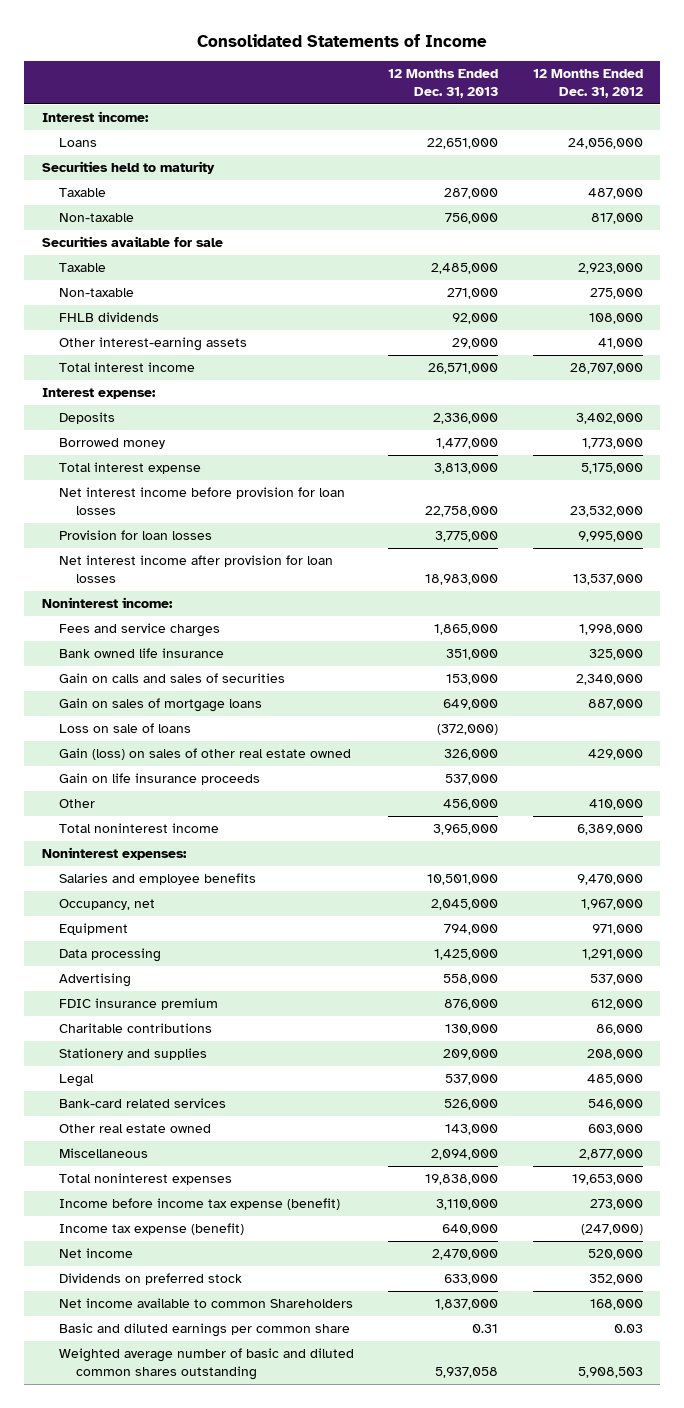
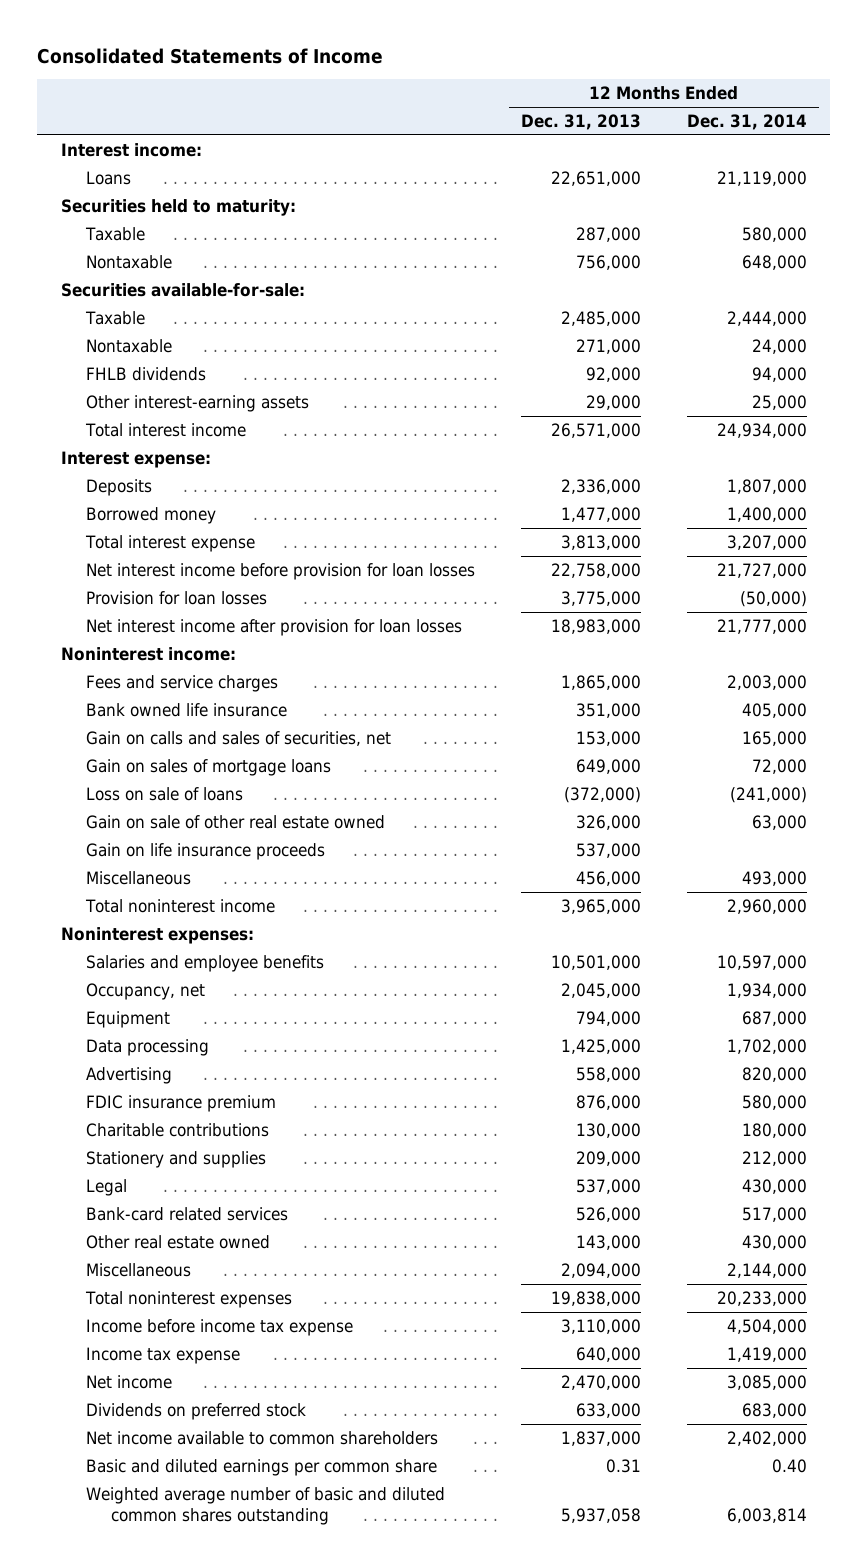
- | 12 Months Ended Dec. 31, 2013 | 12 Months Ended Dec. 31, 2012
+ | 12 Months Ended Dec. 31, 2013 | 12 Months Ended Dec. 31, 2014
- Securities held to maturity
+ Securities held to maturity:
- Non-taxable | 756,000 | 817,000
- Securities available for sale
+ Nontaxable | 756,000 | 648,000
+ Securities available-for-sale:
- Non-taxable | 271,000 | 275,000
+ Nontaxable | 271,000 | 24,000
- Gain on calls and sales of securities | 153,000 | 2,340,000
+ Gain on calls and sales of securities, net | 153,000 | 165,000
- Gain (loss) on sales of other real estate owned | 326,000 | 429,000
+ Gain on sale of other real estate owned | 326,000 | 63,000
- Other | 456,000 | 410,000
+ Miscellaneous | 456,000 | 493,000
- Income before income tax expense (benefit) | 3,110,000 | 273,000
- Income tax expense (benefit) | 640,000 | (247,000)
+ Income before income tax expense | 3,110,000 | 4,504,000
+ Income tax expense | 640,000 | 1,419,000
- Net income available to common Shareholders | 1,837,000 | 168,000
+ Net income available to common shareholders | 1,837,000 | 2,402,000

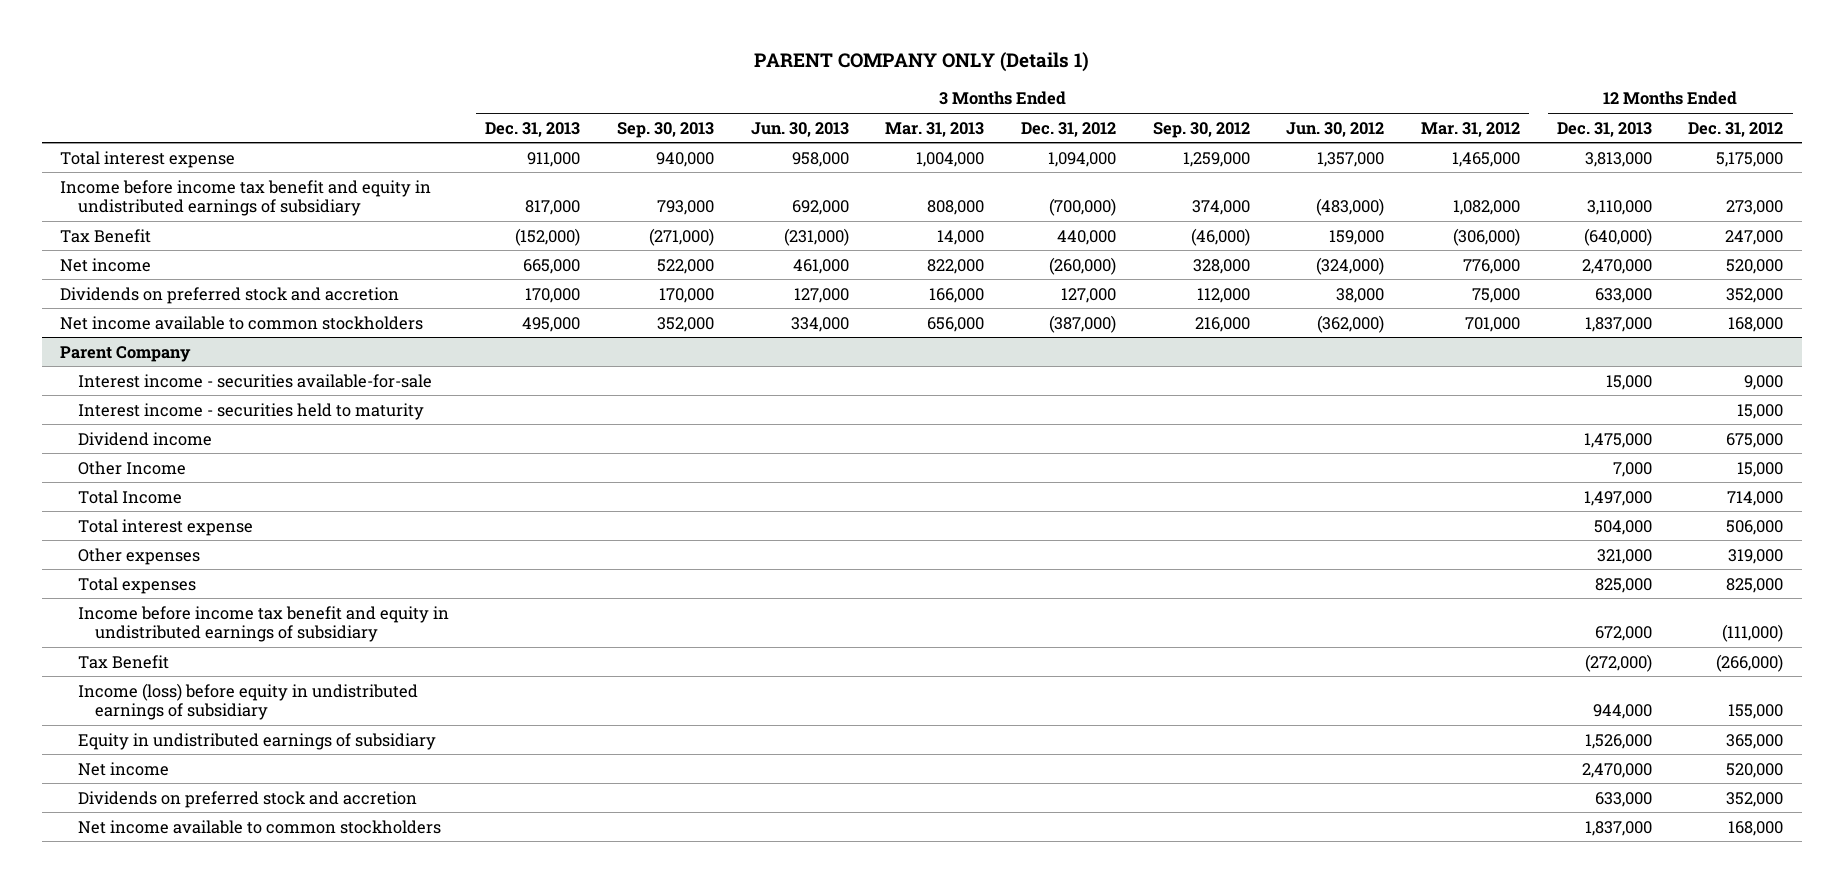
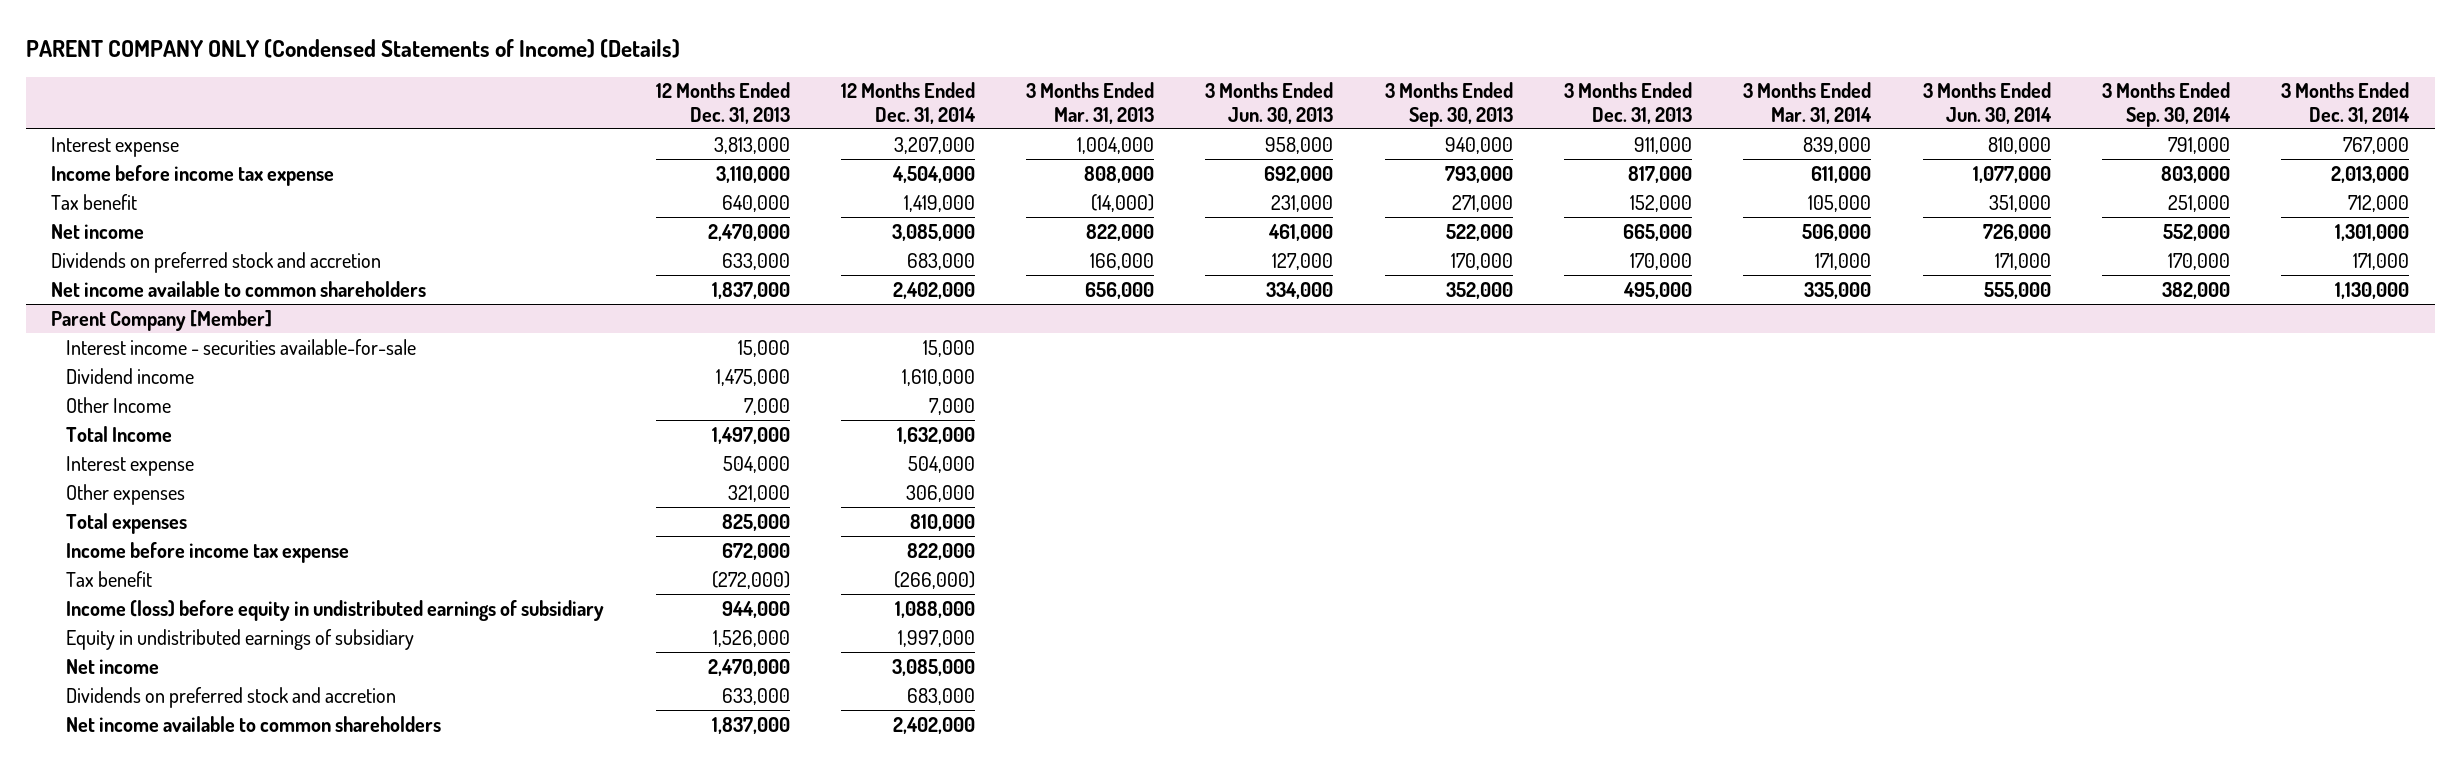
- PARENT COMPANY ONLY (Details 1)
+ PARENT COMPANY ONLY (Condensed Statements of Income) (Details)
- | 3 Months Ended Dec. 31, 2013 | 3 Months Ended Sep. 30, 2013 | 3 Months Ended Jun. 30, 2013 | 3 Months Ended Mar. 31, 2013 | 3 Months Ended Dec. 31, 2012 | 3 Months Ended Sep. 30, 2012 | 3 Months Ended Jun. 30, 2012 | 3 Months Ended Mar. 31, 2012 | 12 Months Ended Dec. 31, 2013 | 12 Months Ended Dec. 31, 2012
+ | 12 Months Ended Dec. 31, 2013 | 12 Months Ended Dec. 31, 2014 | 3 Months Ended Mar. 31, 2013 | 3 Months Ended Jun. 30, 2013 | 3 Months Ended Sep. 30, 2013 | 3 Months Ended Dec. 31, 2013 | 3 Months Ended Mar. 31, 2014 | 3 Months Ended Jun. 30, 2014 | 3 Months Ended Sep. 30, 2014 | 3 Months Ended Dec. 31, 2014
- Total interest expense | 911,000 | 940,000 | 958,000 | 1,004,000 | 1,094,000 | 1,259,000 | 1,357,000 | 1,465,000 | 3,813,000 | 5,175,000
- Income before income tax benefit and equity in undistributed earnings of subsidiary | 817,000 | 793,000 | 692,000 | 808,000 | (700,000) | 374,000 | (483,000) | 1,082,000 | 3,110,000 | 273,000
- Tax Benefit | (152,000) | (271,000) | (231,000) | 14,000 | 440,000 | (46,000) | 159,000 | (306,000) | (640,000) | 247,000
+ Interest expense | 3,813,000 | 3,207,000 | 1,004,000 | 958,000 | 940,000 | 911,000 | 839,000 | 810,000 | 791,000 | 767,000
+ Income before income tax expense | 3,110,000 | 4,504,000 | 808,000 | 692,000 | 793,000 | 817,000 | 611,000 | 1,077,000 | 803,000 | 2,013,000
+ Tax benefit | 640,000 | 1,419,000 | (14,000) | 231,000 | 271,000 | 152,000 | 105,000 | 351,000 | 251,000 | 712,000
- Net income available to common stockholders | 495,000 | 352,000 | 334,000 | 656,000 | (387,000) | 216,000 | (362,000) | 701,000 | 1,837,000 | 168,000
- Parent Company
+ Net income available to common shareholders | 1,837,000 | 2,402,000 | 656,000 | 334,000 | 352,000 | 495,000 | 335,000 | 555,000 | 382,000 | 1,130,000
+ Parent Company [Member]
- Interest income - securities held to maturity | | | | | | | | | | 15,000
- Total interest expense | | | | | | | | | 504,000 | 506,000
+ Interest expense | 504,000 | 504,000 | | | | | | | |
- Income before income tax benefit and equity in undistributed earnings of subsidiary | | | | | | | | | 672,000 | (111,000)
- Tax Benefit | | | | | | | | | (272,000) | (266,000)
+ Income before income tax expense | 672,000 | 822,000 | | | | | | | |
+ Tax benefit | (272,000) | (266,000) | | | | | | | |
- Net income available to common stockholders | | | | | | | | | 1,837,000 | 168,000
+ Net income available to common shareholders | 1,837,000 | 2,402,000 | | | | | | | |

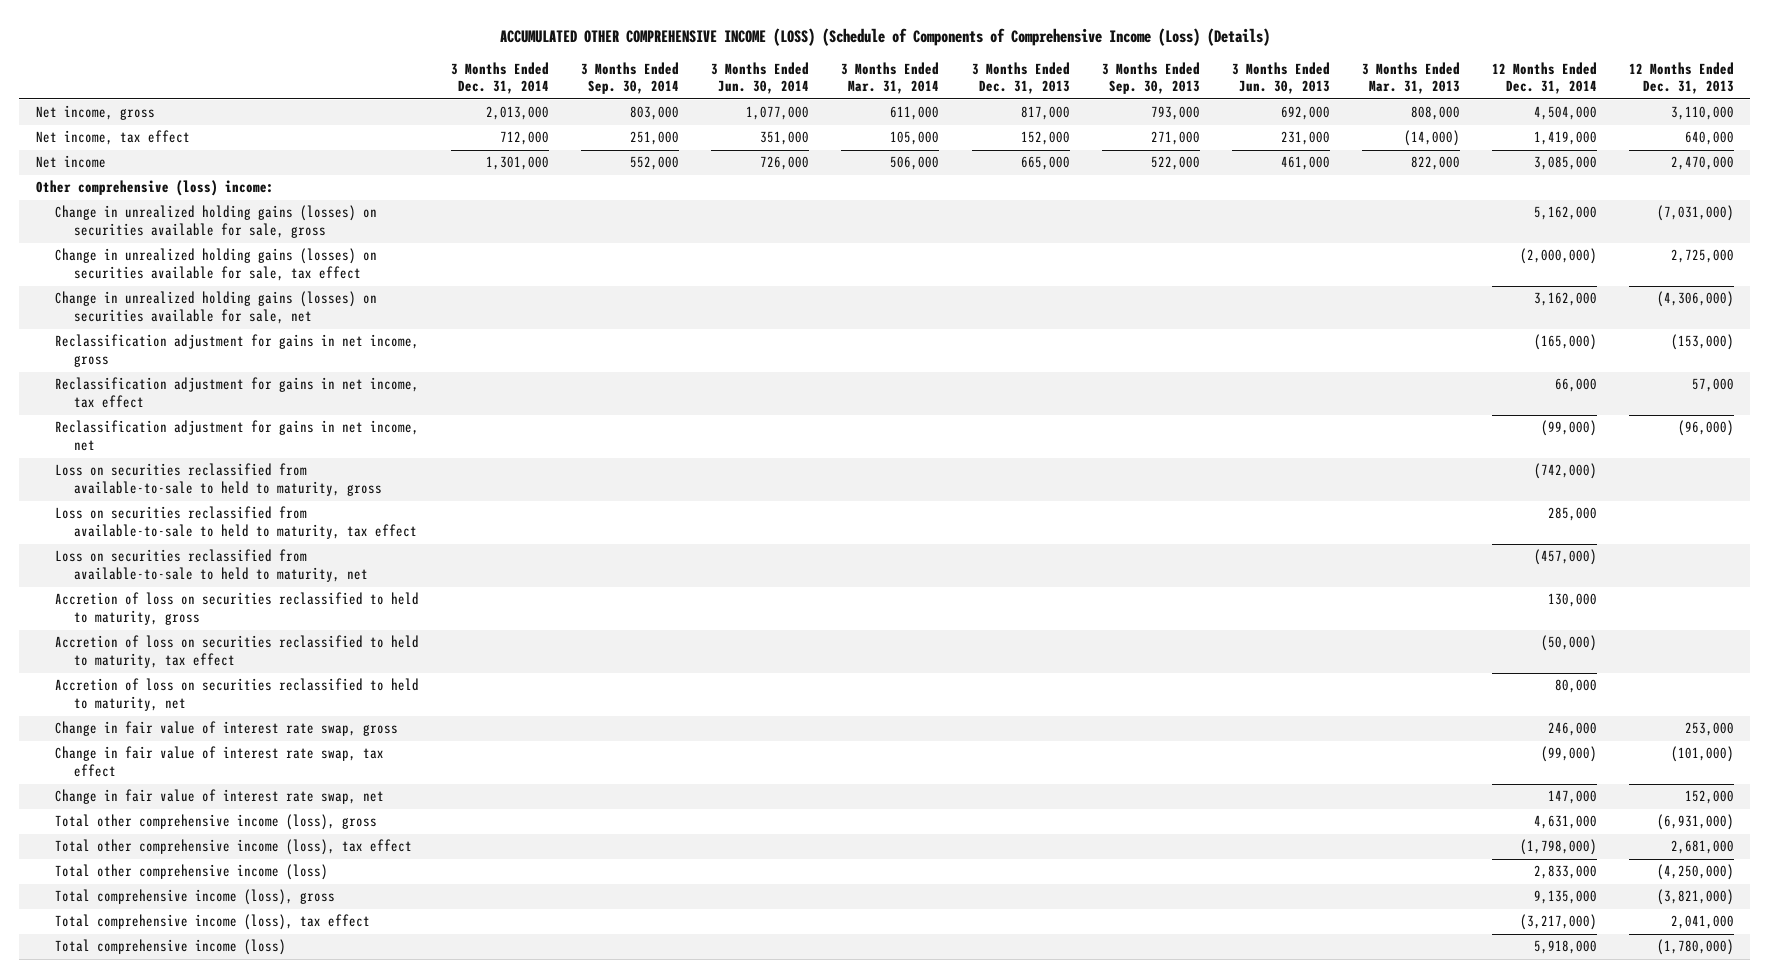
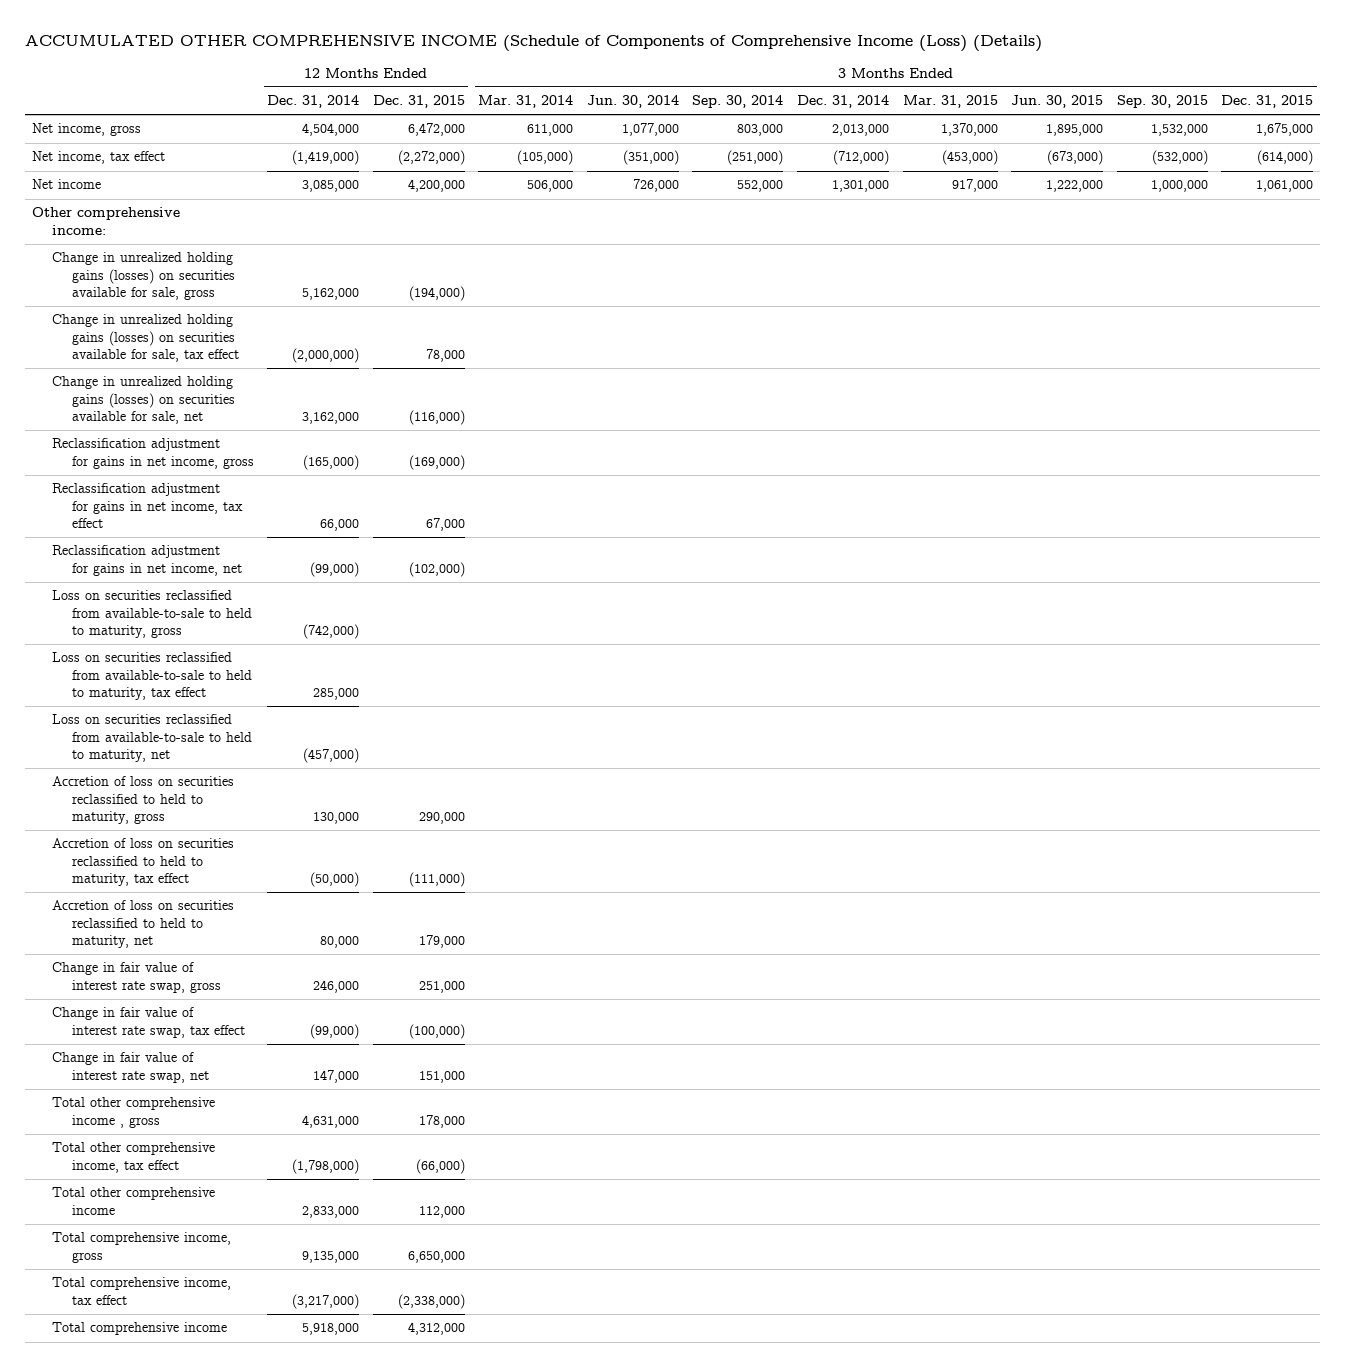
- ACCUMULATED OTHER COMPREHENSIVE INCOME (LOSS) (Schedule of Components of Comprehensive Income (Loss) (Details)
+ ACCUMULATED OTHER COMPREHENSIVE INCOME (Schedule of Components of Comprehensive Income (Loss) (Details)
- | 3 Months Ended Dec. 31, 2014 | 3 Months Ended Sep. 30, 2014 | 3 Months Ended Jun. 30, 2014 | 3 Months Ended Mar. 31, 2014 | 3 Months Ended Dec. 31, 2013 | 3 Months Ended Sep. 30, 2013 | 3 Months Ended Jun. 30, 2013 | 3 Months Ended Mar. 31, 2013 | 12 Months Ended Dec. 31, 2014 | 12 Months Ended Dec. 31, 2013
+ | 12 Months Ended Dec. 31, 2014 | 12 Months Ended Dec. 31, 2015 | 3 Months Ended Mar. 31, 2014 | 3 Months Ended Jun. 30, 2014 | 3 Months Ended Sep. 30, 2014 | 3 Months Ended Dec. 31, 2014 | 3 Months Ended Mar. 31, 2015 | 3 Months Ended Jun. 30, 2015 | 3 Months Ended Sep. 30, 2015 | 3 Months Ended Dec. 31, 2015
- Net income, tax effect | 712,000 | 251,000 | 351,000 | 105,000 | 152,000 | 271,000 | 231,000 | (14,000) | 1,419,000 | 640,000
+ Net income, tax effect | (1,419,000) | (2,272,000) | (105,000) | (351,000) | (251,000) | (712,000) | (453,000) | (673,000) | (532,000) | (614,000)
- Other comprehensive (loss) income:
+ Other comprehensive income:
- Total other comprehensive income (loss), gross | | | | | | | | | 4,631,000 | (6,931,000)
- Total other comprehensive income (loss), tax effect | | | | | | | | | (1,798,000) | 2,681,000
- Total other comprehensive income (loss) | | | | | | | | | 2,833,000 | (4,250,000)
- Total comprehensive income (loss), gross | | | | | | | | | 9,135,000 | (3,821,000)
- Total comprehensive income (loss), tax effect | | | | | | | | | (3,217,000) | 2,041,000
- Total comprehensive income (loss) | | | | | | | | | 5,918,000 | (1,780,000)
+ Total other comprehensive income , gross | 4,631,000 | 178,000 | | | | | | | |
+ Total other comprehensive income, tax effect | (1,798,000) | (66,000) | | | | | | | |
+ Total other comprehensive income | 2,833,000 | 112,000 | | | | | | | |
+ Total comprehensive income, gross | 9,135,000 | 6,650,000 | | | | | | | |
+ Total comprehensive income, tax effect | (3,217,000) | (2,338,000) | | | | | | | |
+ Total comprehensive income | 5,918,000 | 4,312,000 | | | | | | | |

